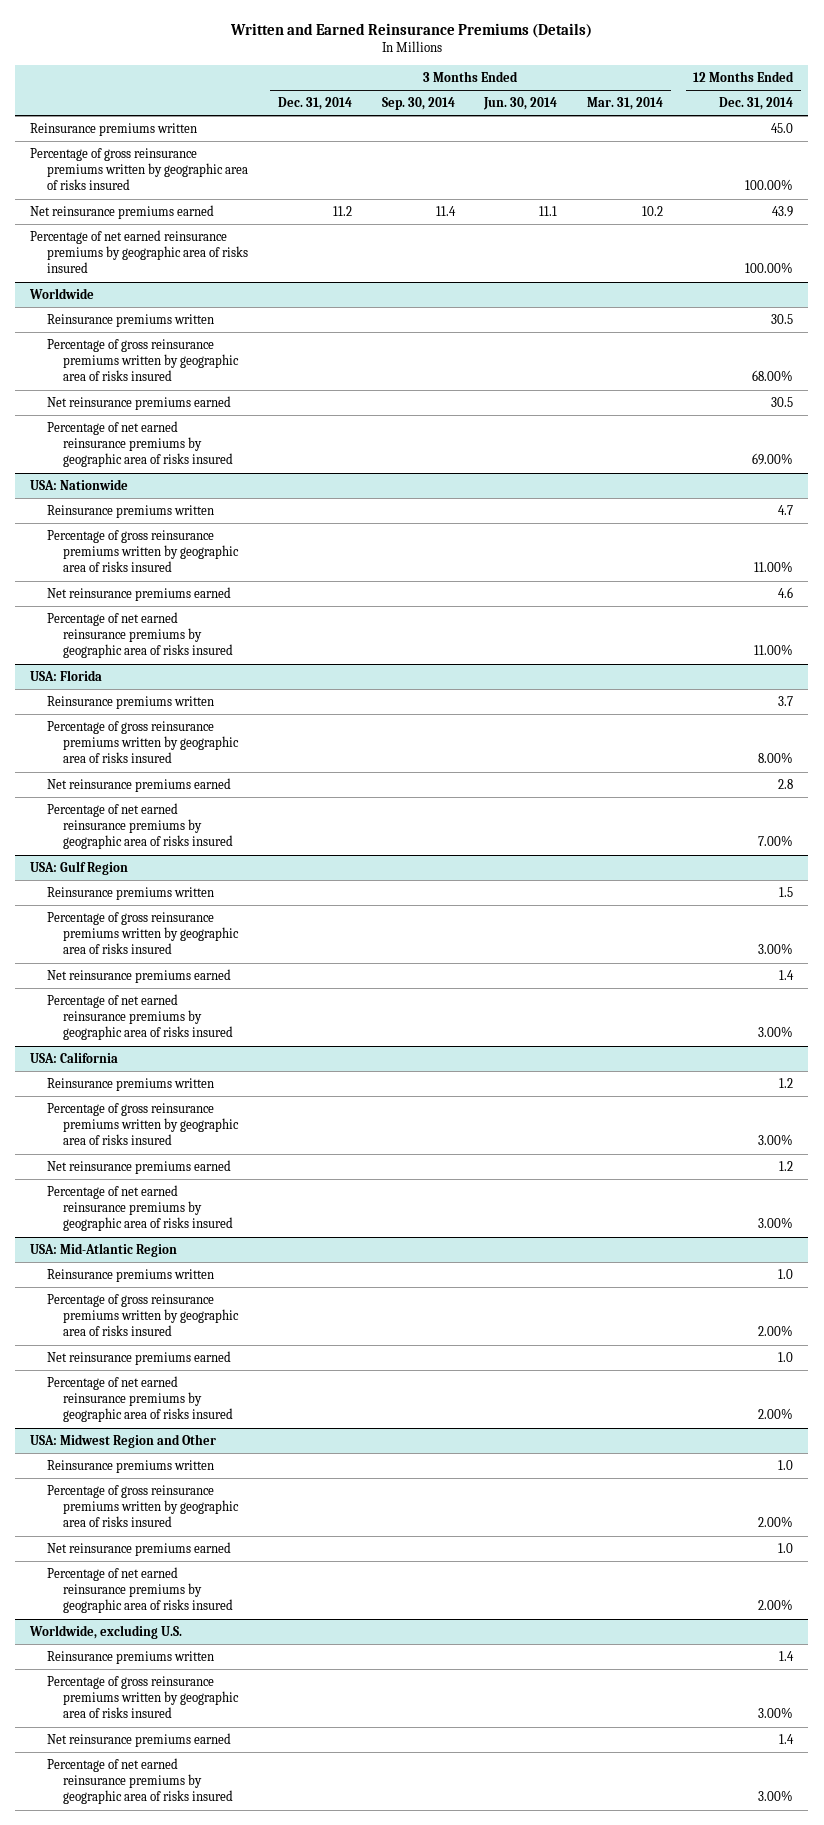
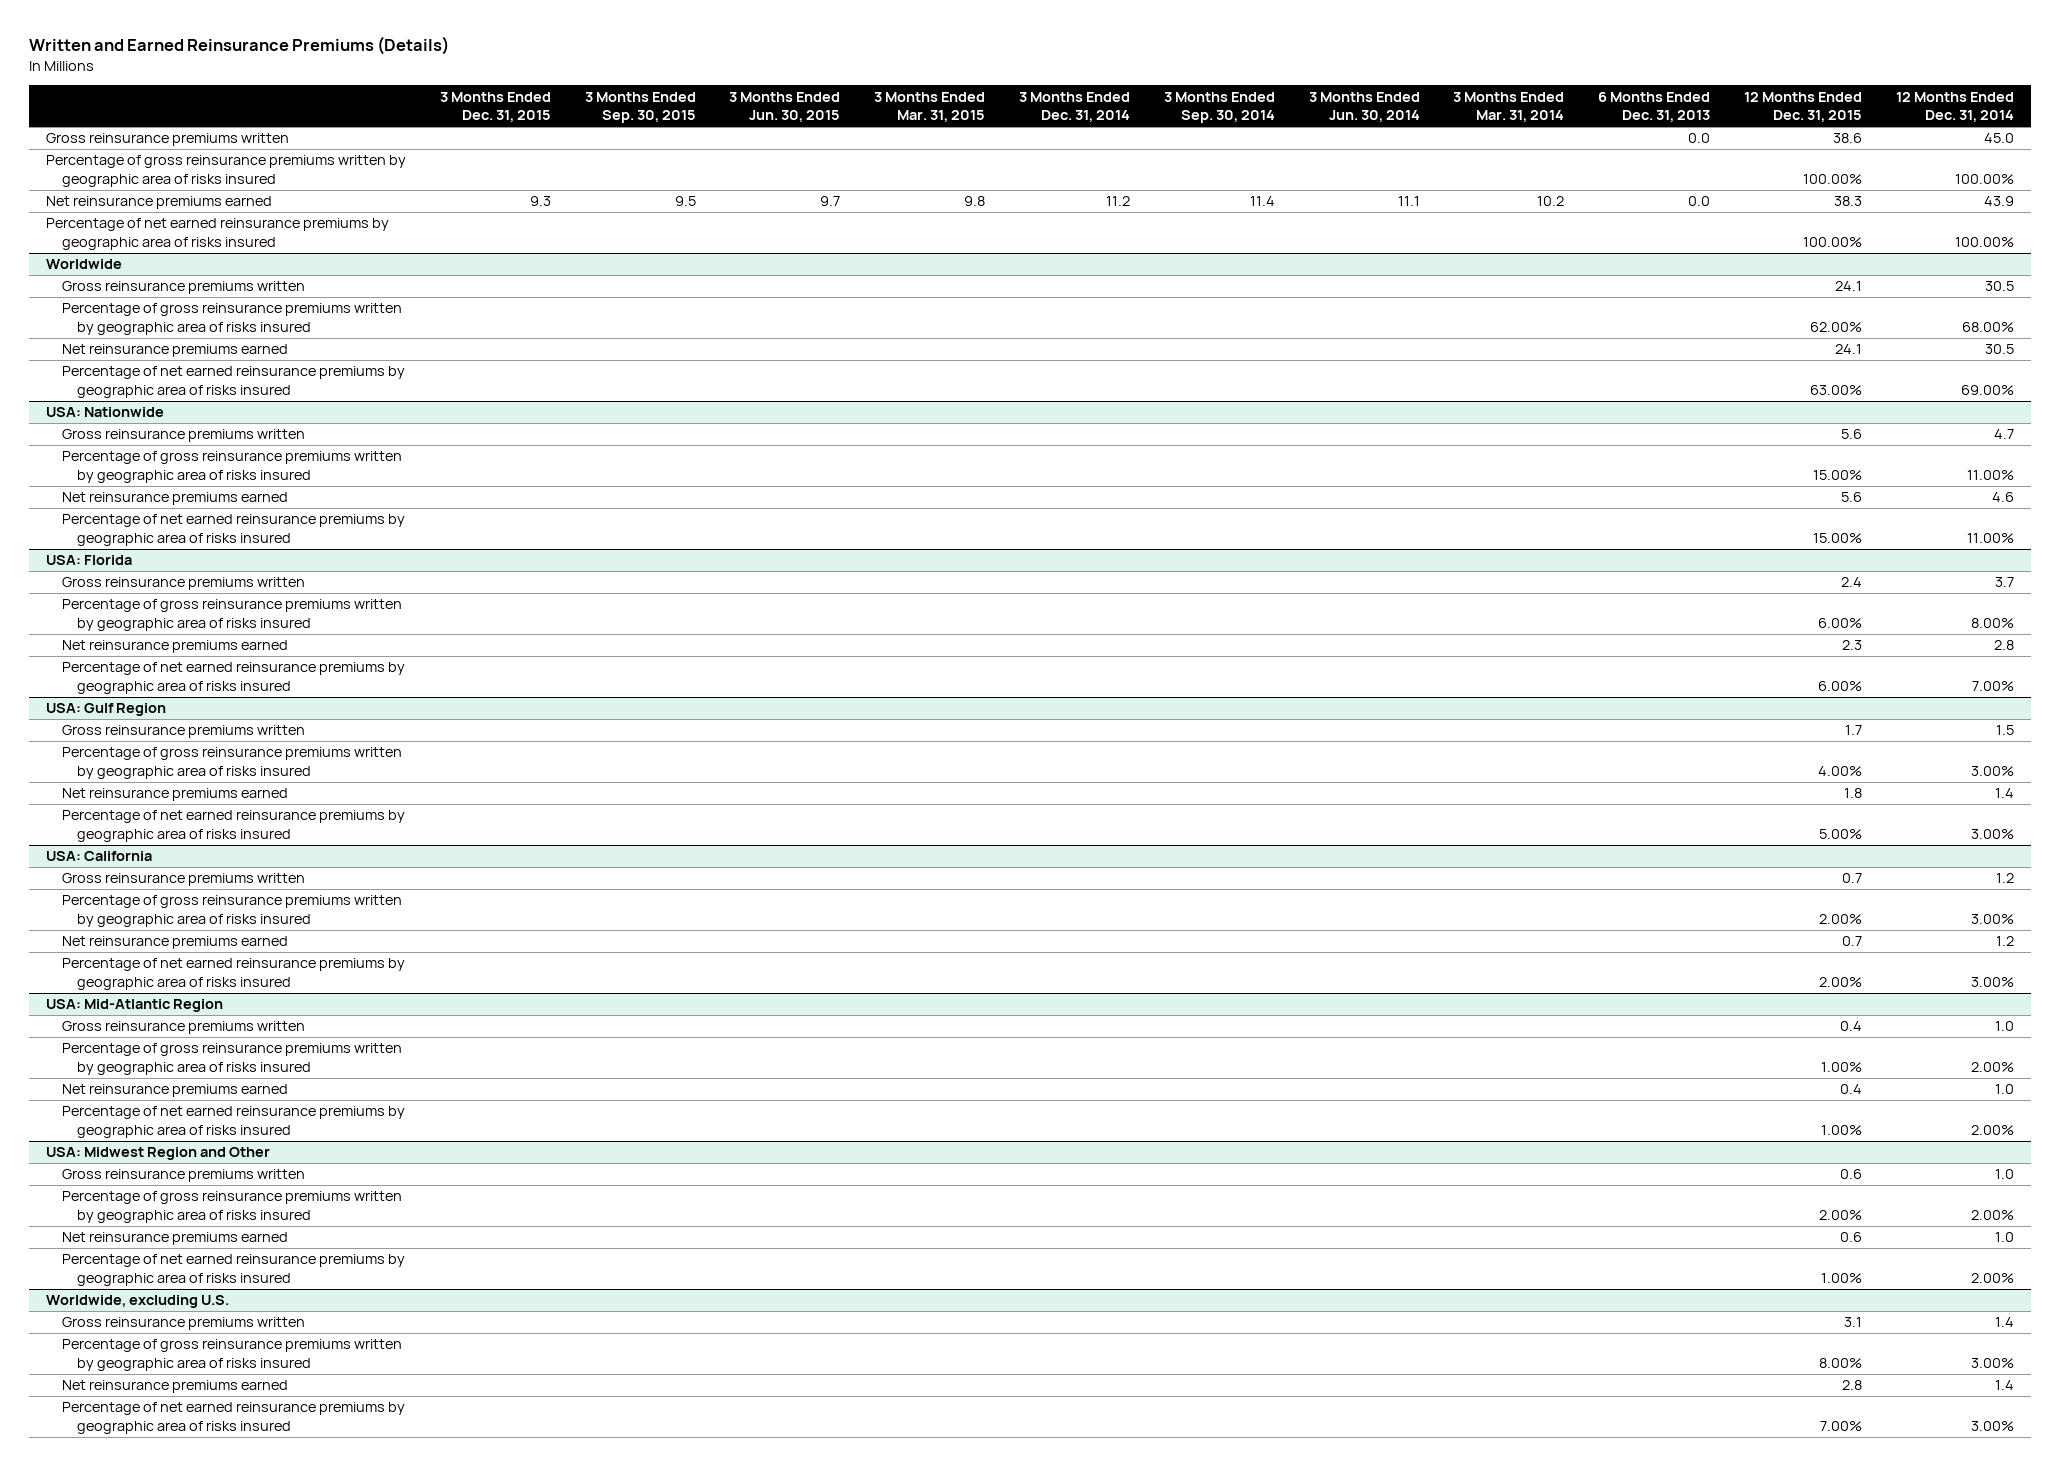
- | 3 Months Ended Dec. 31, 2014 | 3 Months Ended Sep. 30, 2014 | 3 Months Ended Jun. 30, 2014 | 3 Months Ended Mar. 31, 2014 | 12 Months Ended Dec. 31, 2014
+ | 3 Months Ended Dec. 31, 2015 | 3 Months Ended Sep. 30, 2015 | 3 Months Ended Jun. 30, 2015 | 3 Months Ended Mar. 31, 2015 | 3 Months Ended Dec. 31, 2014 | 3 Months Ended Sep. 30, 2014 | 3 Months Ended Jun. 30, 2014 | 3 Months Ended Mar. 31, 2014 | 6 Months Ended Dec. 31, 2013 | 12 Months Ended Dec. 31, 2015 | 12 Months Ended Dec. 31, 2014
- Reinsurance premiums written | | | | | 45.0
+ Gross reinsurance premiums written | | | | | | | | | 0.0 | 38.6 | 45.0
@ Worldwide
- Reinsurance premiums written | | | | | 30.5
+ Gross reinsurance premiums written | | | | | | | | | | 24.1 | 30.5
@ USA: Nationwide
- Reinsurance premiums written | | | | | 4.7
+ Gross reinsurance premiums written | | | | | | | | | | 5.6 | 4.7
@ USA: Florida
- Reinsurance premiums written | | | | | 3.7
+ Gross reinsurance premiums written | | | | | | | | | | 2.4 | 3.7
@ USA: Gulf Region
- Reinsurance premiums written | | | | | 1.5
+ Gross reinsurance premiums written | | | | | | | | | | 1.7 | 1.5
@ USA: California
- Reinsurance premiums written | | | | | 1.2
+ Gross reinsurance premiums written | | | | | | | | | | 0.7 | 1.2
@ USA: Mid-Atlantic Region
- Reinsurance premiums written | | | | | 1.0
+ Gross reinsurance premiums written | | | | | | | | | | 0.4 | 1.0
@ USA: Midwest Region and Other
- Reinsurance premiums written | | | | | 1.0
+ Gross reinsurance premiums written | | | | | | | | | | 0.6 | 1.0
@ Worldwide, excluding U.S.
- Reinsurance premiums written | | | | | 1.4
+ Gross reinsurance premiums written | | | | | | | | | | 3.1 | 1.4

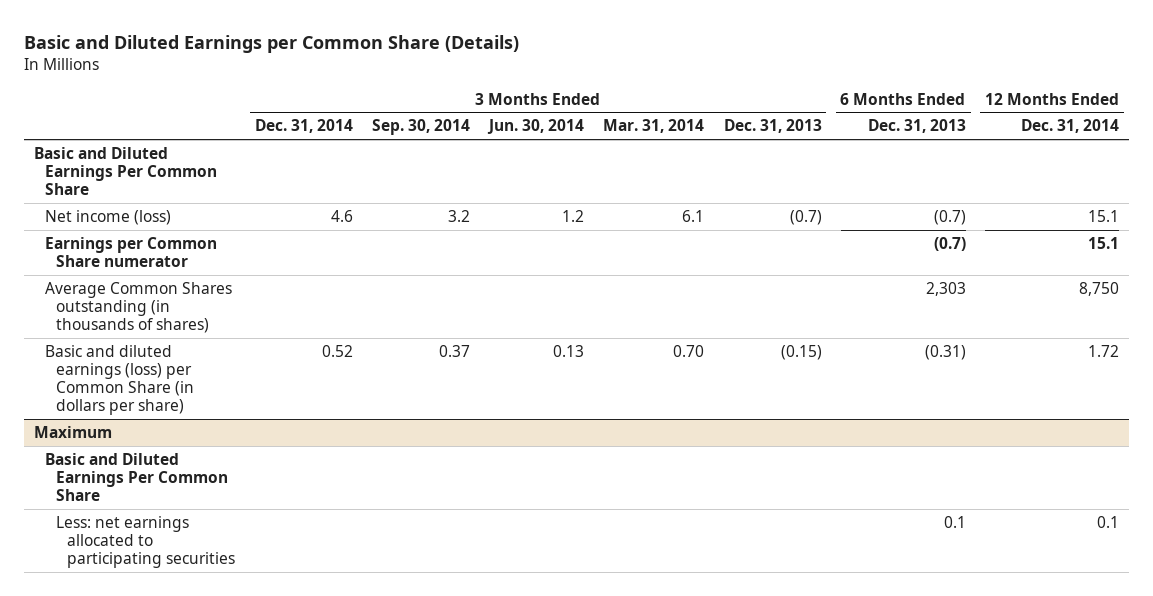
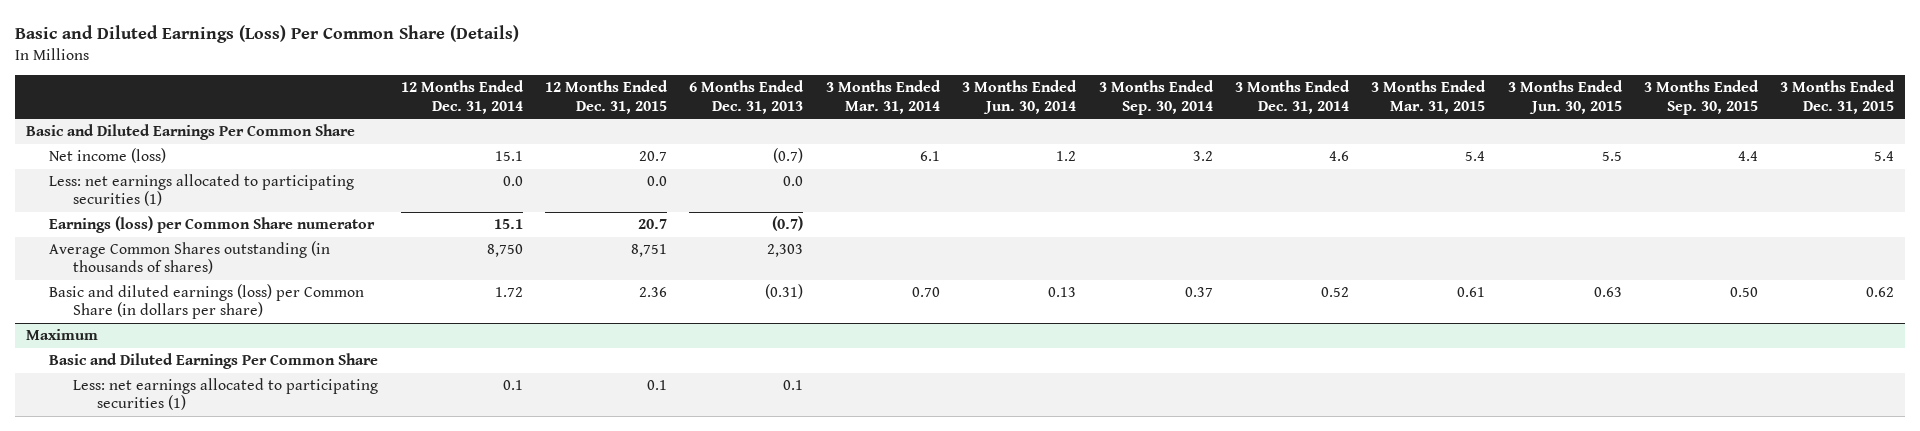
- Basic and Diluted Earnings per Common Share (Details)
+ Basic and Diluted Earnings (Loss) Per Common Share (Details)
- | 3 Months Ended Dec. 31, 2014 | 3 Months Ended Sep. 30, 2014 | 3 Months Ended Jun. 30, 2014 | 3 Months Ended Mar. 31, 2014 | 3 Months Ended Dec. 31, 2013 | 6 Months Ended Dec. 31, 2013 | 12 Months Ended Dec. 31, 2014
+ | 12 Months Ended Dec. 31, 2014 | 12 Months Ended Dec. 31, 2015 | 6 Months Ended Dec. 31, 2013 | 3 Months Ended Mar. 31, 2014 | 3 Months Ended Jun. 30, 2014 | 3 Months Ended Sep. 30, 2014 | 3 Months Ended Dec. 31, 2014 | 3 Months Ended Mar. 31, 2015 | 3 Months Ended Jun. 30, 2015 | 3 Months Ended Sep. 30, 2015 | 3 Months Ended Dec. 31, 2015
- Earnings per Common Share numerator | | | | | | (0.7) | 15.1
+ Less: net earnings allocated to participating securities (1) | 0.0 | 0.0 | 0.0 | | | | | | | |
+ Earnings (loss) per Common Share numerator | 15.1 | 20.7 | (0.7) | | | | | | | |
@ Maximum
- Less: net earnings allocated to participating securities | | | | | | 0.1 | 0.1
+ Less: net earnings allocated to participating securities (1) | 0.1 | 0.1 | 0.1 | | | | | | | |

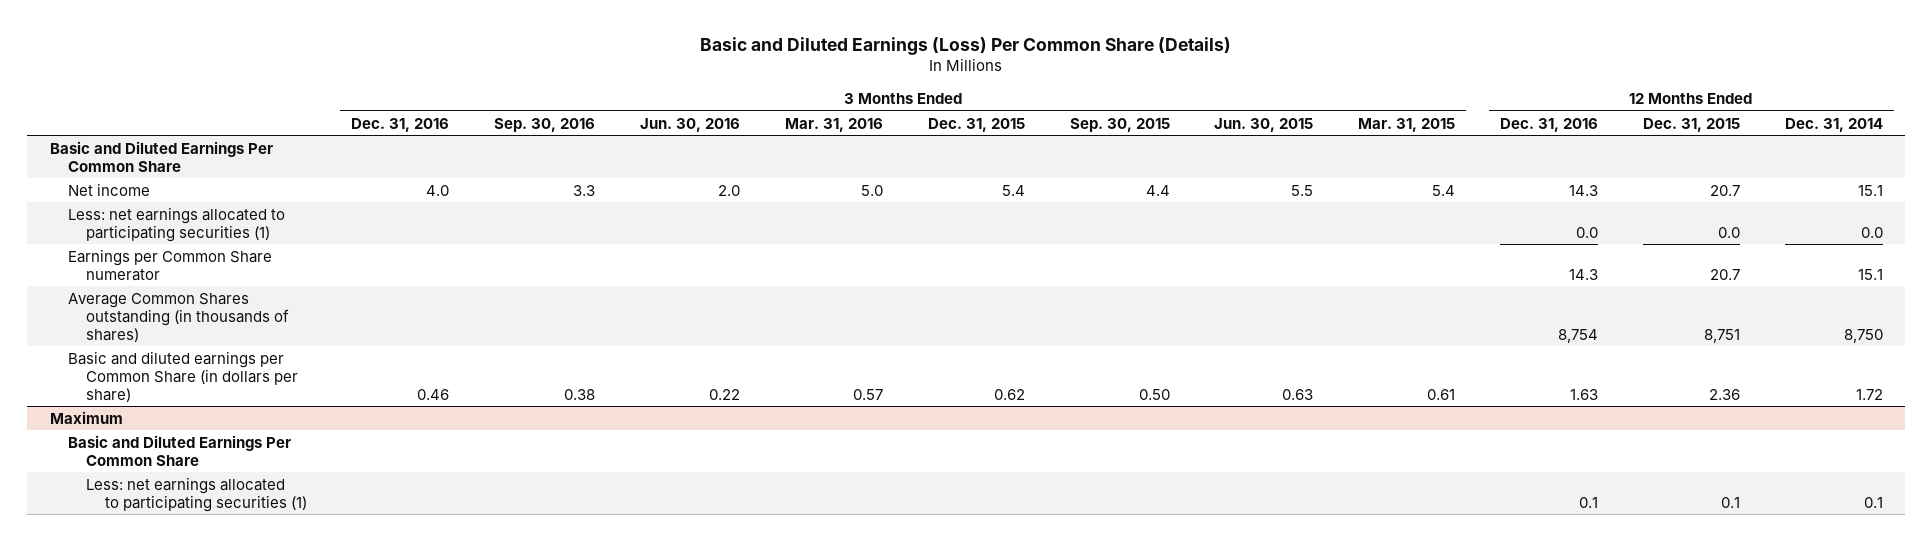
- | 12 Months Ended Dec. 31, 2014 | 12 Months Ended Dec. 31, 2015 | 6 Months Ended Dec. 31, 2013 | 3 Months Ended Mar. 31, 2014 | 3 Months Ended Jun. 30, 2014 | 3 Months Ended Sep. 30, 2014 | 3 Months Ended Dec. 31, 2014 | 3 Months Ended Mar. 31, 2015 | 3 Months Ended Jun. 30, 2015 | 3 Months Ended Sep. 30, 2015 | 3 Months Ended Dec. 31, 2015
+ | 3 Months Ended Dec. 31, 2016 | 3 Months Ended Sep. 30, 2016 | 3 Months Ended Jun. 30, 2016 | 3 Months Ended Mar. 31, 2016 | 3 Months Ended Dec. 31, 2015 | 3 Months Ended Sep. 30, 2015 | 3 Months Ended Jun. 30, 2015 | 3 Months Ended Mar. 31, 2015 | 12 Months Ended Dec. 31, 2016 | 12 Months Ended Dec. 31, 2015 | 12 Months Ended Dec. 31, 2014
- Net income (loss) | 15.1 | 20.7 | (0.7) | 6.1 | 1.2 | 3.2 | 4.6 | 5.4 | 5.5 | 4.4 | 5.4
+ Net income | 4.0 | 3.3 | 2.0 | 5.0 | 5.4 | 4.4 | 5.5 | 5.4 | 14.3 | 20.7 | 15.1
- Earnings (loss) per Common Share numerator | 15.1 | 20.7 | (0.7) | | | | | | | |
+ Earnings per Common Share numerator | | | | | | | | | 14.3 | 20.7 | 15.1
- Basic and diluted earnings (loss) per Common Share (in dollars per share) | 1.72 | 2.36 | (0.31) | 0.70 | 0.13 | 0.37 | 0.52 | 0.61 | 0.63 | 0.50 | 0.62
+ Basic and diluted earnings per Common Share (in dollars per share) | 0.46 | 0.38 | 0.22 | 0.57 | 0.62 | 0.50 | 0.63 | 0.61 | 1.63 | 2.36 | 1.72

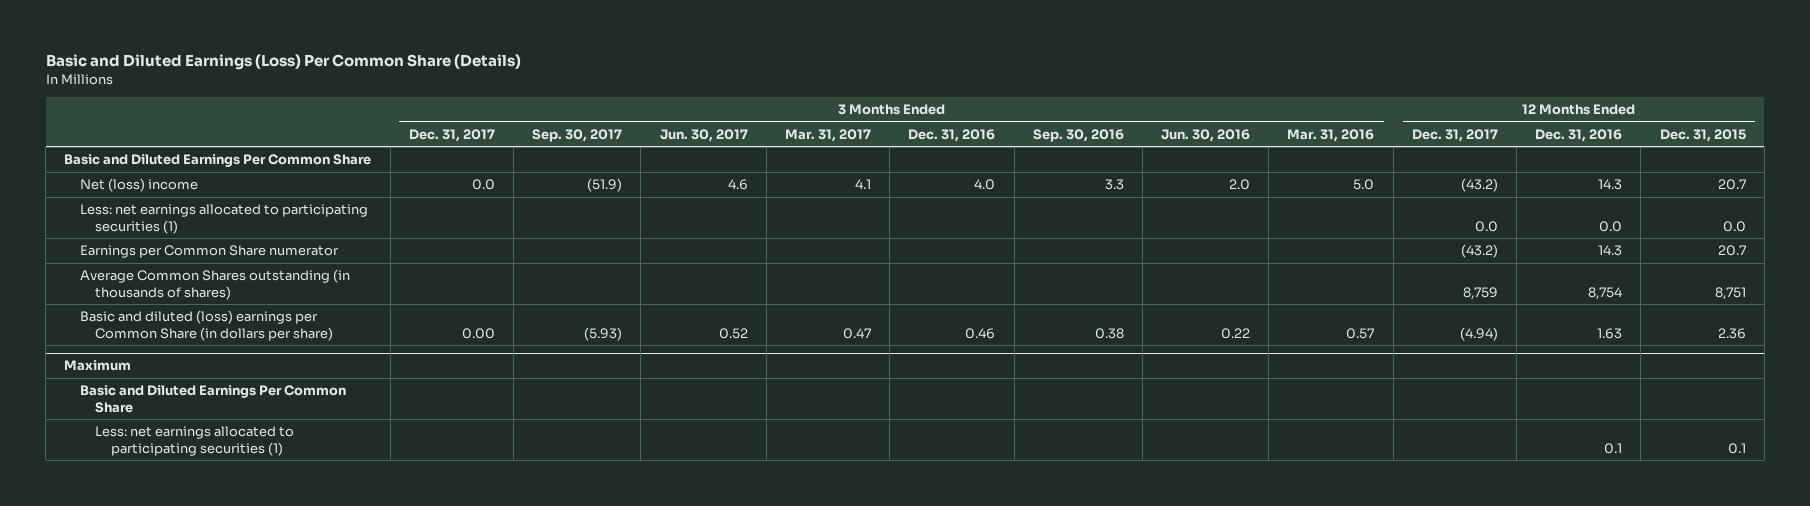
- | 3 Months Ended Dec. 31, 2016 | 3 Months Ended Sep. 30, 2016 | 3 Months Ended Jun. 30, 2016 | 3 Months Ended Mar. 31, 2016 | 3 Months Ended Dec. 31, 2015 | 3 Months Ended Sep. 30, 2015 | 3 Months Ended Jun. 30, 2015 | 3 Months Ended Mar. 31, 2015 | 12 Months Ended Dec. 31, 2016 | 12 Months Ended Dec. 31, 2015 | 12 Months Ended Dec. 31, 2014
+ | 3 Months Ended Dec. 31, 2017 | 3 Months Ended Sep. 30, 2017 | 3 Months Ended Jun. 30, 2017 | 3 Months Ended Mar. 31, 2017 | 3 Months Ended Dec. 31, 2016 | 3 Months Ended Sep. 30, 2016 | 3 Months Ended Jun. 30, 2016 | 3 Months Ended Mar. 31, 2016 | 12 Months Ended Dec. 31, 2017 | 12 Months Ended Dec. 31, 2016 | 12 Months Ended Dec. 31, 2015
- Net income | 4.0 | 3.3 | 2.0 | 5.0 | 5.4 | 4.4 | 5.5 | 5.4 | 14.3 | 20.7 | 15.1
+ Net (loss) income | 0.0 | (51.9) | 4.6 | 4.1 | 4.0 | 3.3 | 2.0 | 5.0 | (43.2) | 14.3 | 20.7
- Basic and diluted earnings per Common Share (in dollars per share) | 0.46 | 0.38 | 0.22 | 0.57 | 0.62 | 0.50 | 0.63 | 0.61 | 1.63 | 2.36 | 1.72
+ Basic and diluted (loss) earnings per Common Share (in dollars per share) | 0.00 | (5.93) | 0.52 | 0.47 | 0.46 | 0.38 | 0.22 | 0.57 | (4.94) | 1.63 | 2.36

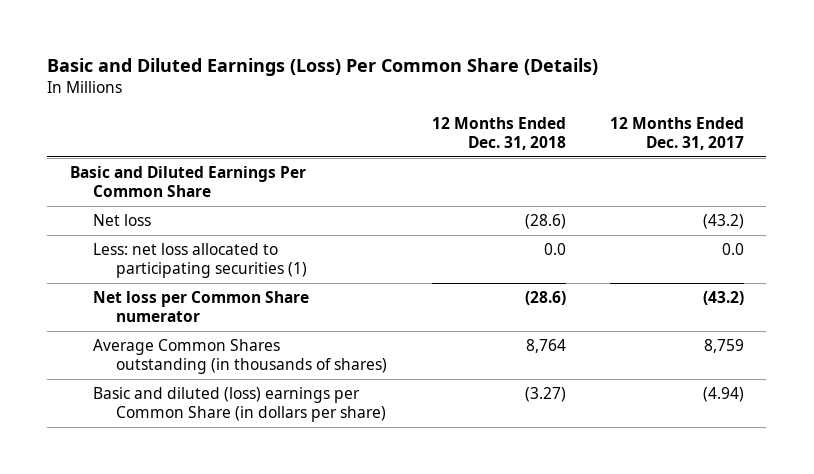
- | 3 Months Ended Dec. 31, 2017 | 3 Months Ended Sep. 30, 2017 | 3 Months Ended Jun. 30, 2017 | 3 Months Ended Mar. 31, 2017 | 3 Months Ended Dec. 31, 2016 | 3 Months Ended Sep. 30, 2016 | 3 Months Ended Jun. 30, 2016 | 3 Months Ended Mar. 31, 2016 | 12 Months Ended Dec. 31, 2017 | 12 Months Ended Dec. 31, 2016 | 12 Months Ended Dec. 31, 2015
+ | 12 Months Ended Dec. 31, 2018 | 12 Months Ended Dec. 31, 2017
- Net (loss) income | 0.0 | (51.9) | 4.6 | 4.1 | 4.0 | 3.3 | 2.0 | 5.0 | (43.2) | 14.3 | 20.7
- Less: net earnings allocated to participating securities (1) | | | | | | | | | 0.0 | 0.0 | 0.0
- Earnings per Common Share numerator | | | | | | | | | (43.2) | 14.3 | 20.7
+ Net loss | (28.6) | (43.2)
+ Less: net loss allocated to participating securities (1) | 0.0 | 0.0
+ Net loss per Common Share numerator | (28.6) | (43.2)
- Maximum
- Basic and Diluted Earnings Per Common Share
- Less: net earnings allocated to participating securities (1) | | | | | | | | | | 0.1 | 0.1

